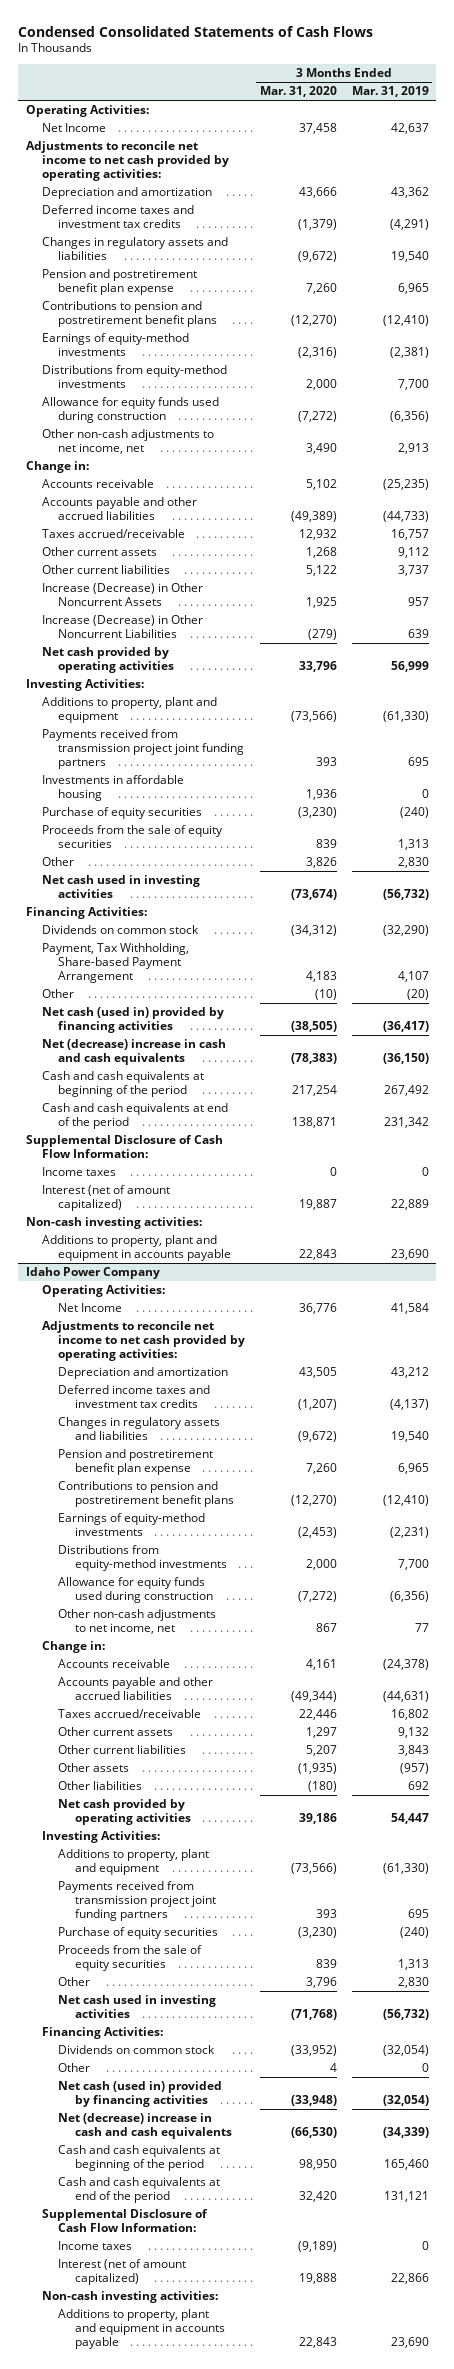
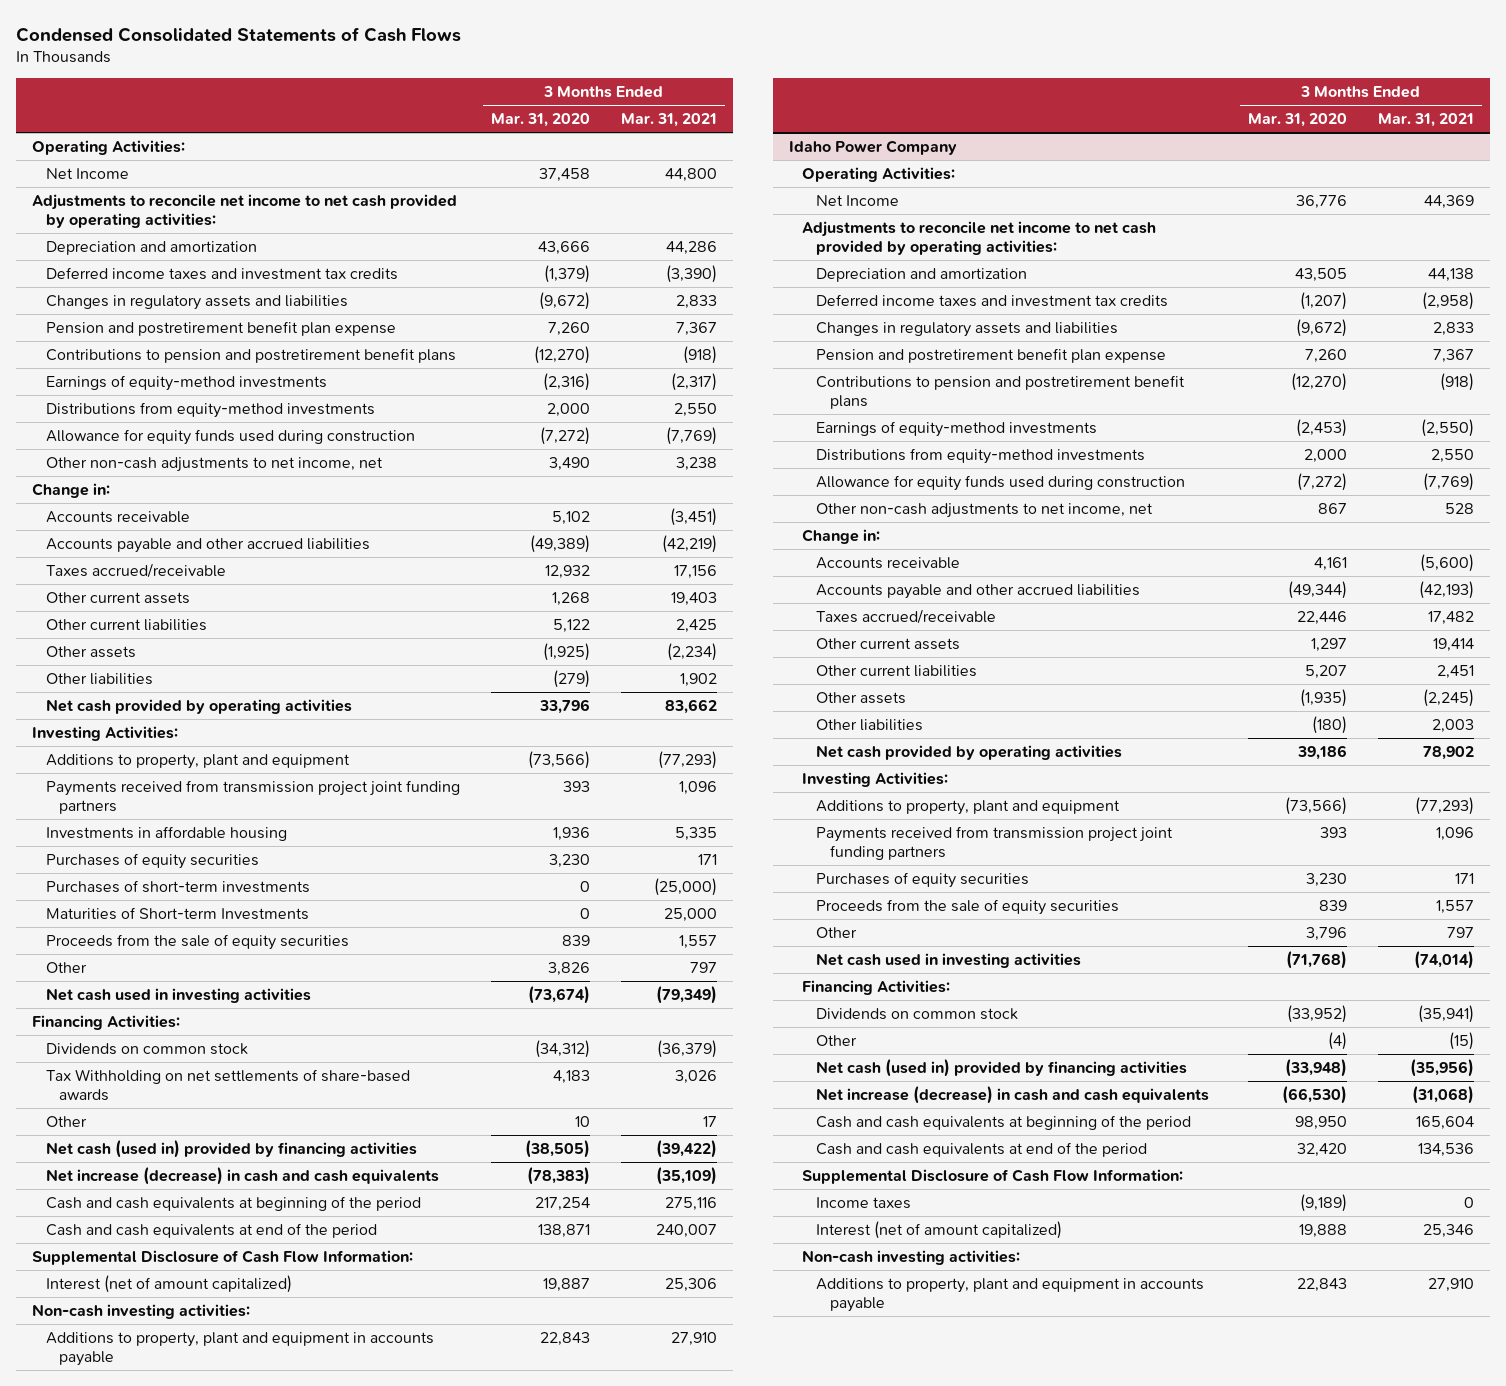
- | 3 Months Ended Mar. 31, 2020 | 3 Months Ended Mar. 31, 2019
+ | 3 Months Ended Mar. 31, 2020 | 3 Months Ended Mar. 31, 2021
- Increase (Decrease) in Other Noncurrent Assets | 1,925 | 957
- Increase (Decrease) in Other Noncurrent Liabilities | (279) | 639
+ Other assets | (1,925) | (2,234)
+ Other liabilities | (279) | 1,902
- Purchase of equity securities | (3,230) | (240)
+ Purchases of equity securities | 3,230 | 171
+ Purchases of short-term investments | 0 | (25,000)
+ Maturities of Short-term Investments | 0 | 25,000
- Payment, Tax Withholding, Share-based Payment Arrangement | 4,183 | 4,107
- Other | (10) | (20)
+ Tax Withholding on net settlements of share-based awards | 4,183 | 3,026
+ Other | 10 | 17
- Net (decrease) increase in cash and cash equivalents | (78,383) | (36,150)
+ Net increase (decrease) in cash and cash equivalents | (78,383) | (35,109)
- Income taxes | 0 | 0
@ Idaho Power Company
- Purchase of equity securities | (3,230) | (240)
+ Purchases of equity securities | 3,230 | 171
- Other | 4 | 0
+ Other | (4) | (15)
- Net (decrease) increase in cash and cash equivalents | (66,530) | (34,339)
+ Net increase (decrease) in cash and cash equivalents | (66,530) | (31,068)

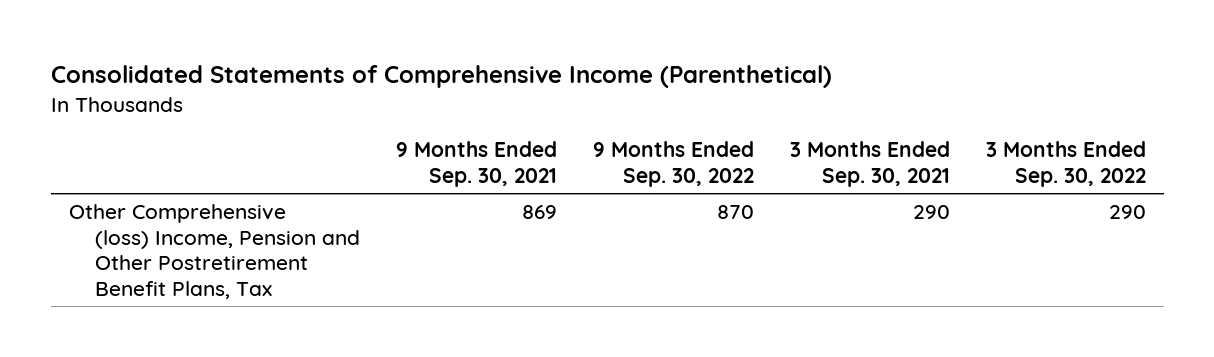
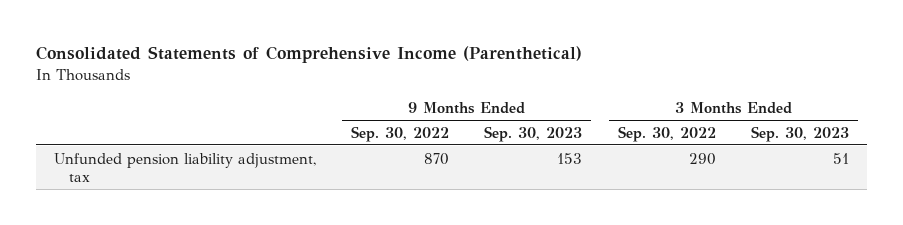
- | 9 Months Ended Sep. 30, 2021 | 9 Months Ended Sep. 30, 2022 | 3 Months Ended Sep. 30, 2021 | 3 Months Ended Sep. 30, 2022
+ | 9 Months Ended Sep. 30, 2022 | 9 Months Ended Sep. 30, 2023 | 3 Months Ended Sep. 30, 2022 | 3 Months Ended Sep. 30, 2023
- Other Comprehensive (loss) Income, Pension and Other Postretirement Benefit Plans, Tax | 869 | 870 | 290 | 290
+ Unfunded pension liability adjustment, tax | 870 | 153 | 290 | 51

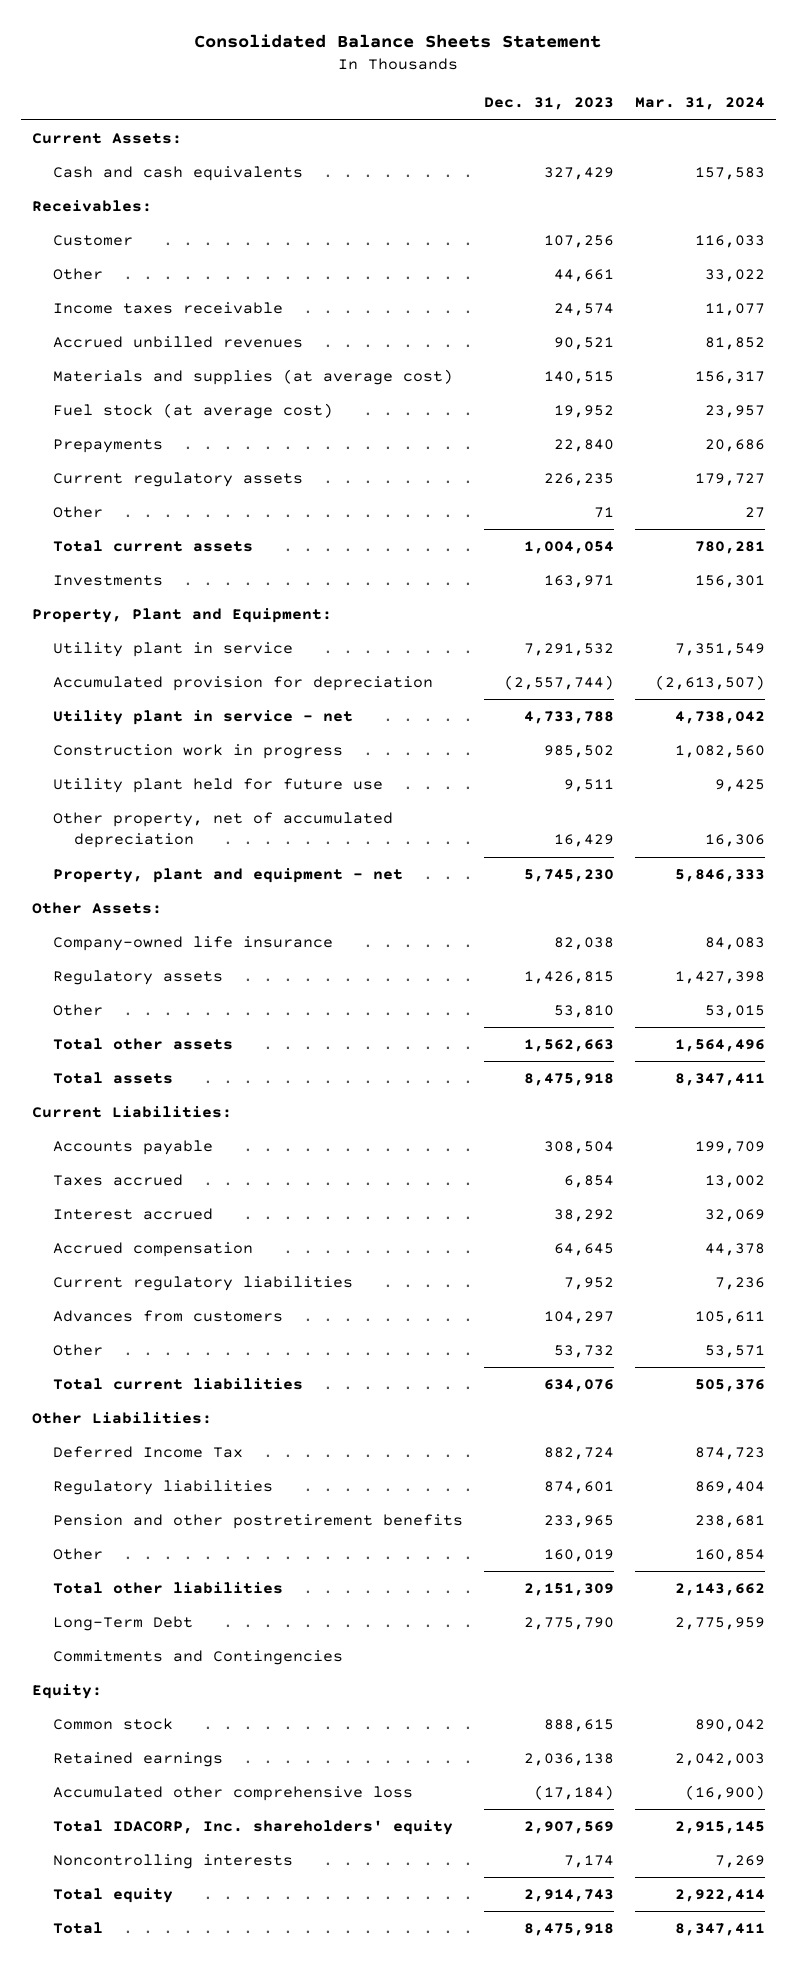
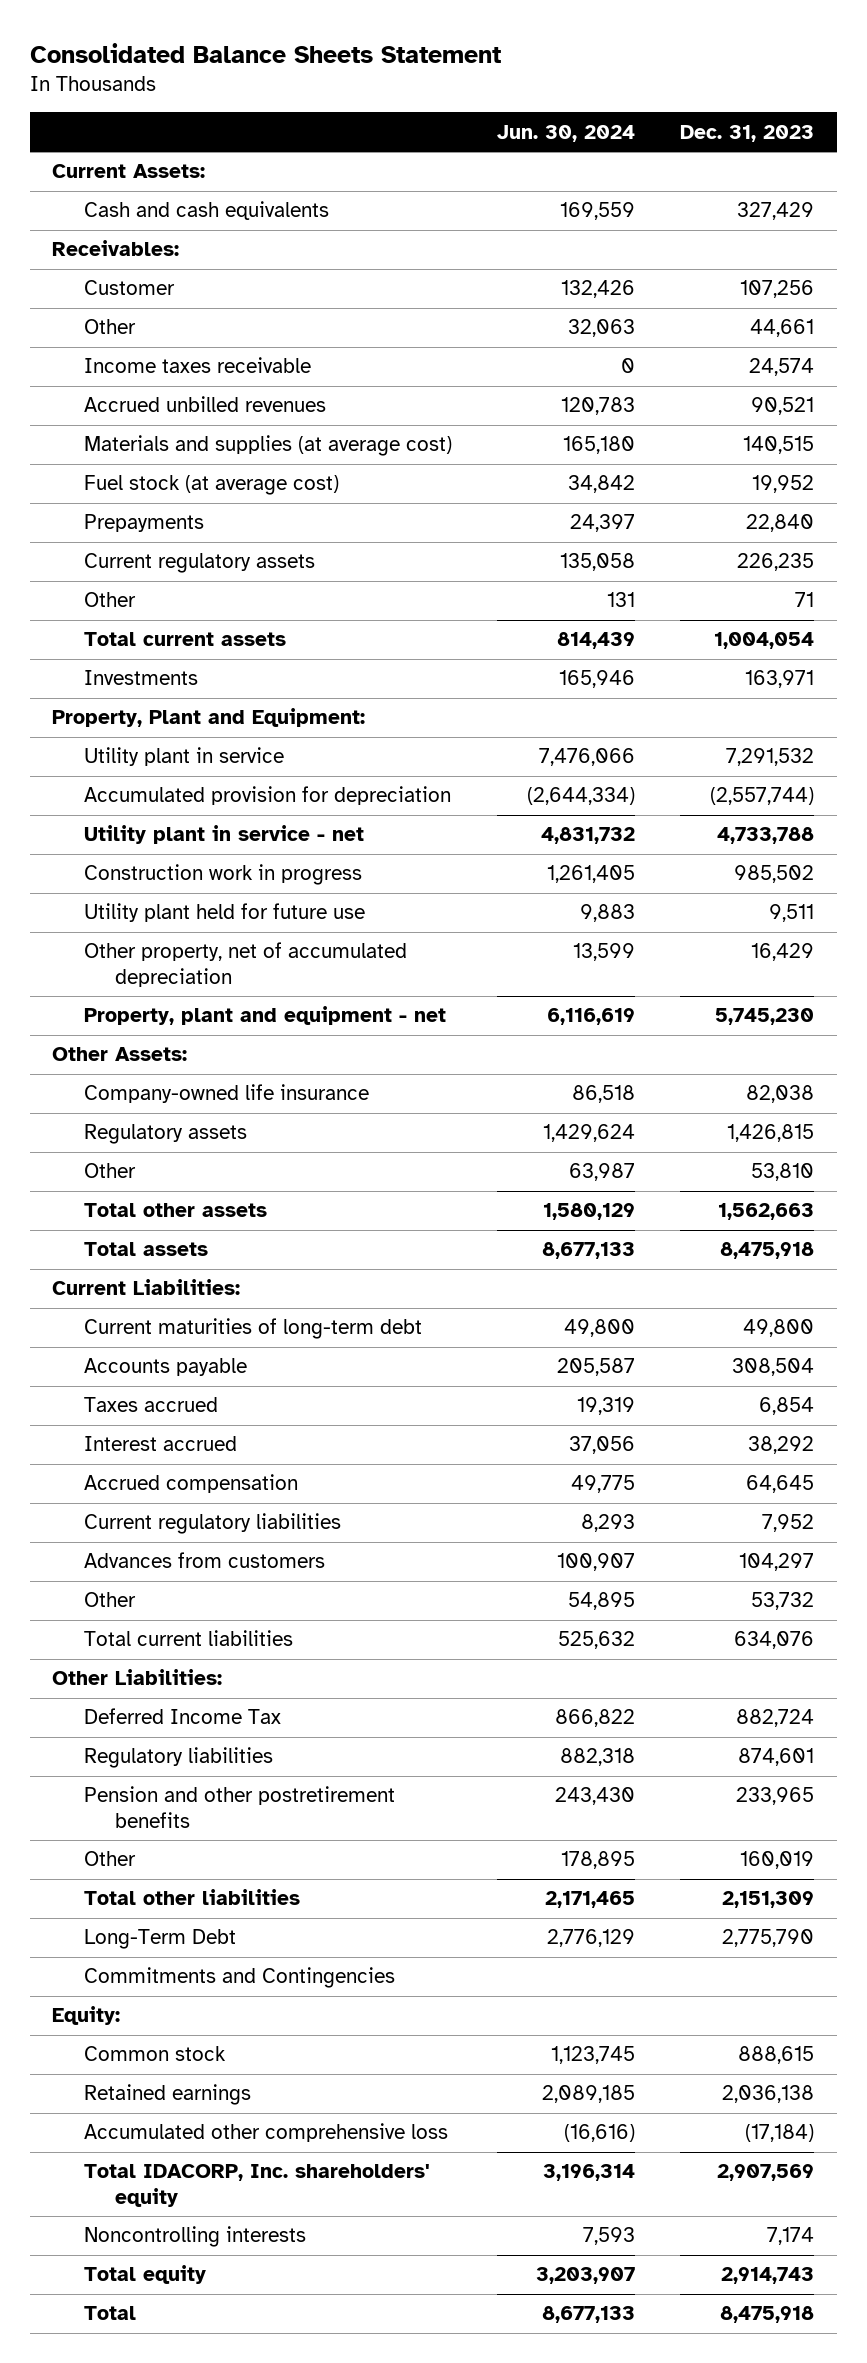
- | Dec. 31, 2023 | Mar. 31, 2024
+ | Jun. 30, 2024 | Dec. 31, 2023
+ Current maturities of long-term debt | 49,800 | 49,800

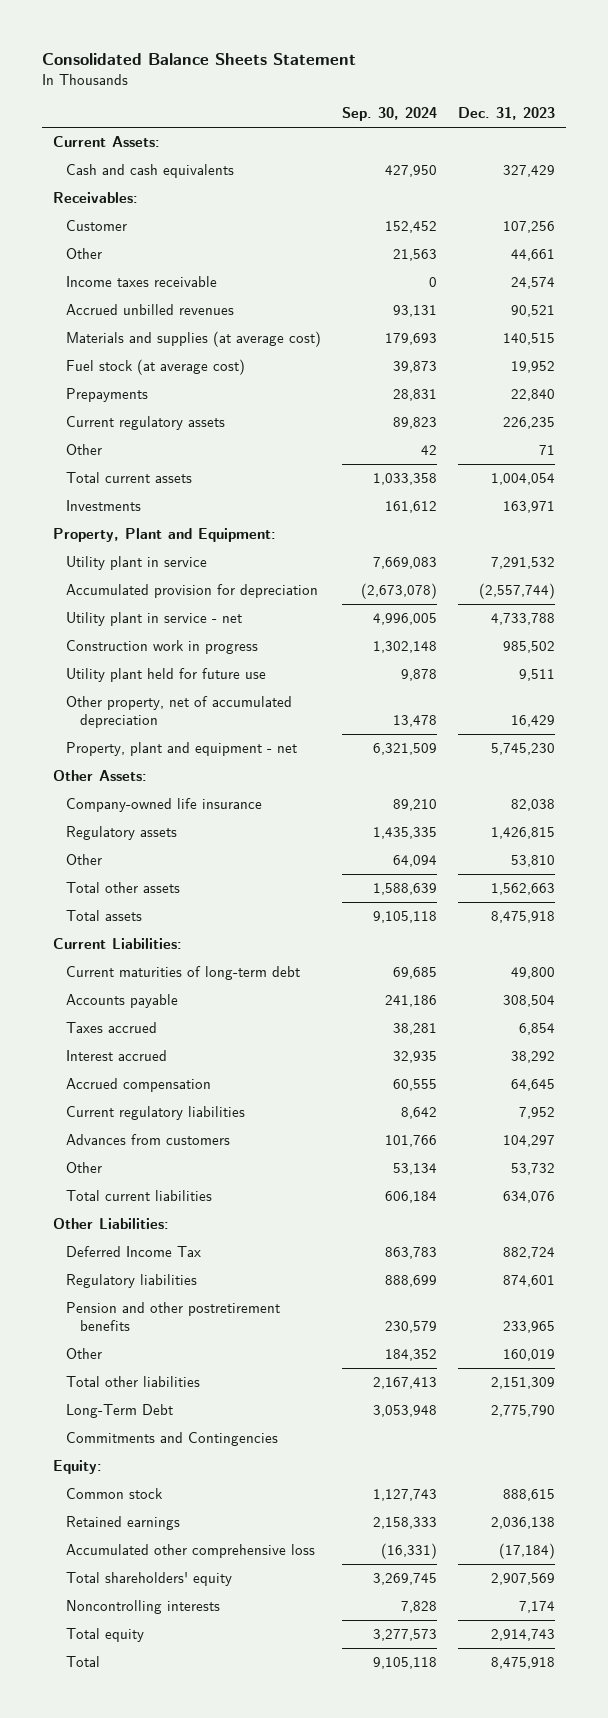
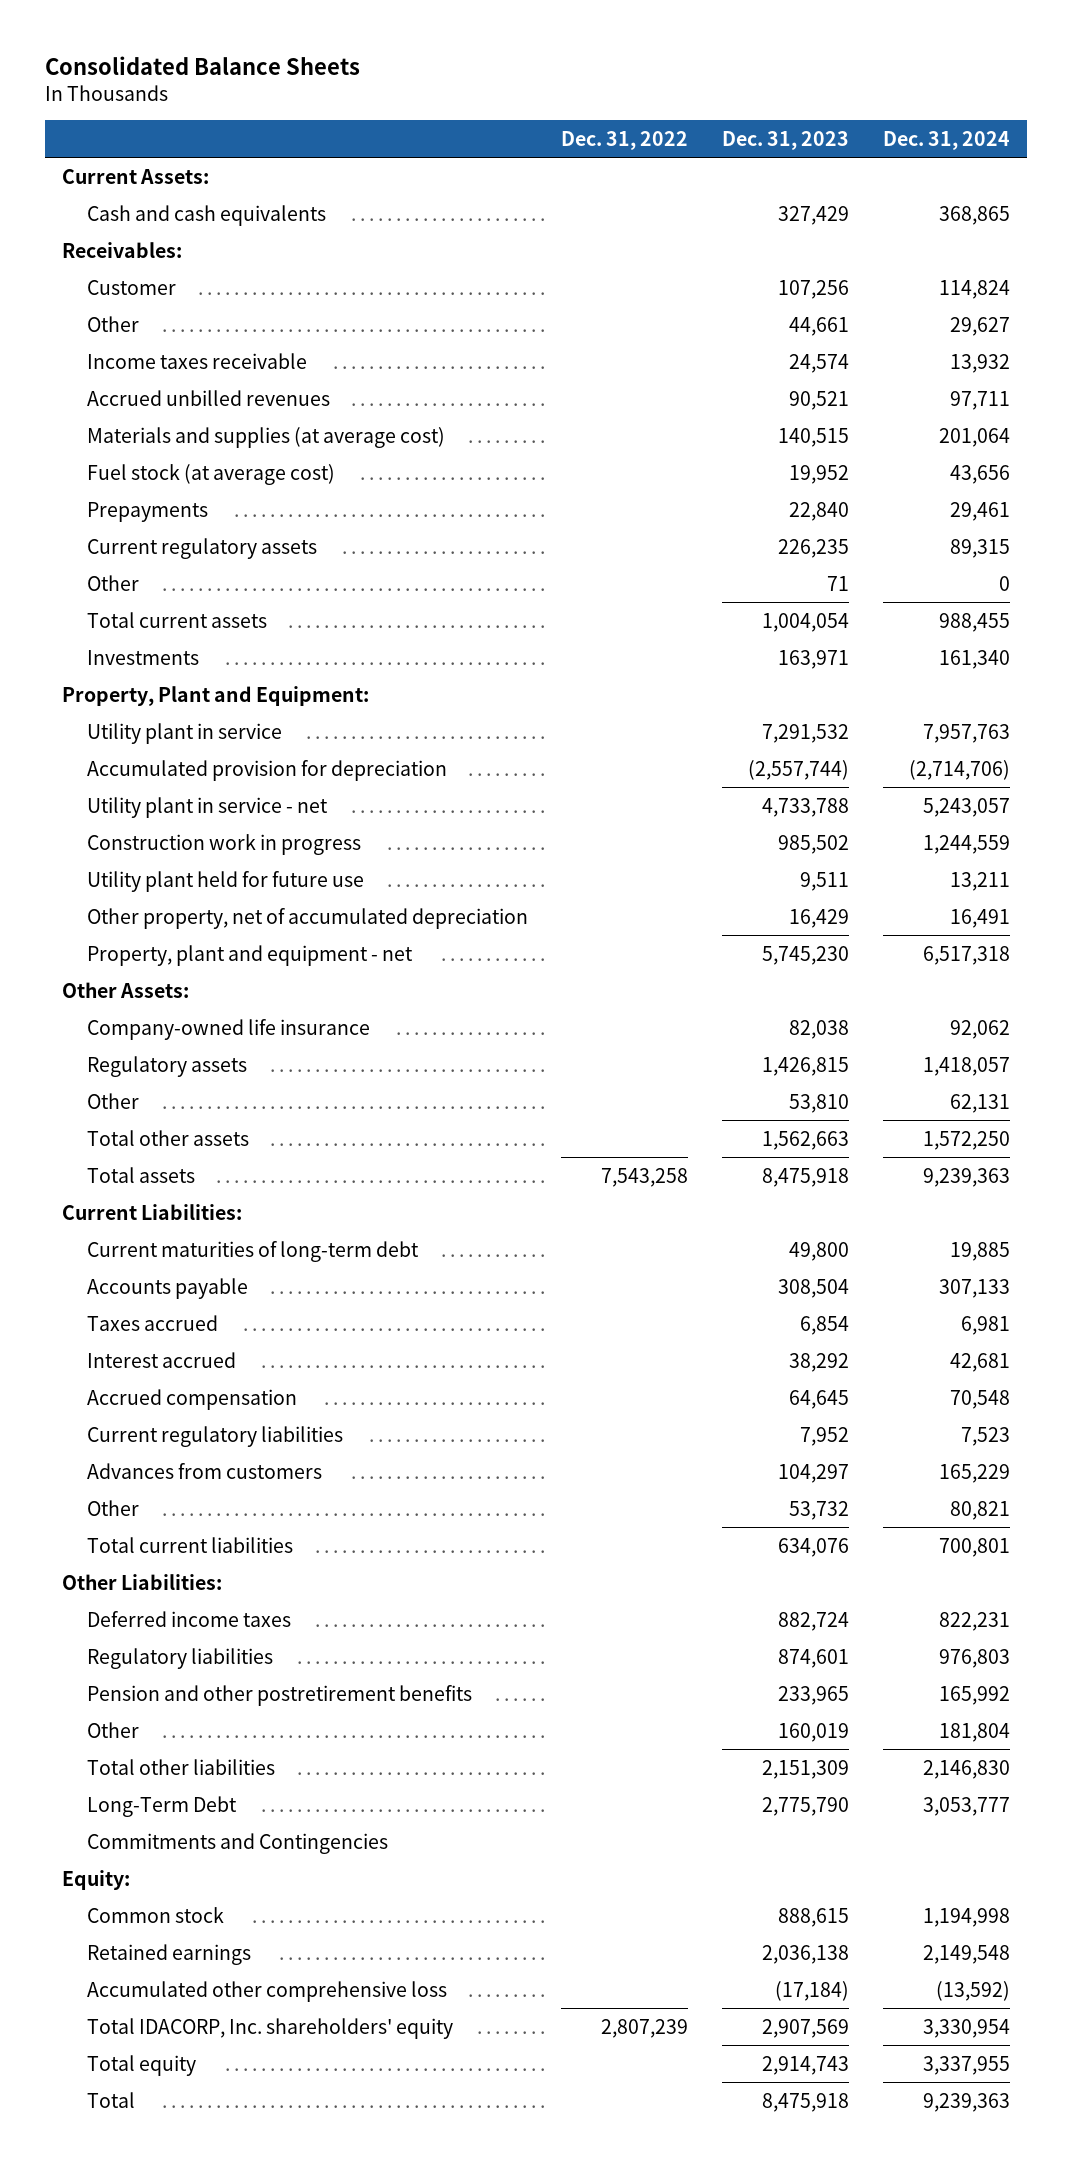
- Consolidated Balance Sheets Statement
+ Consolidated Balance Sheets
- | Sep. 30, 2024 | Dec. 31, 2023
+ | Dec. 31, 2022 | Dec. 31, 2023 | Dec. 31, 2024
- Deferred Income Tax | 863,783 | 882,724
+ Deferred income taxes | | 882,724 | 822,231
- Total shareholders' equity | 3,269,745 | 2,907,569
- Noncontrolling interests | 7,828 | 7,174
+ Total IDACORP, Inc. shareholders' equity | 2,807,239 | 2,907,569 | 3,330,954

